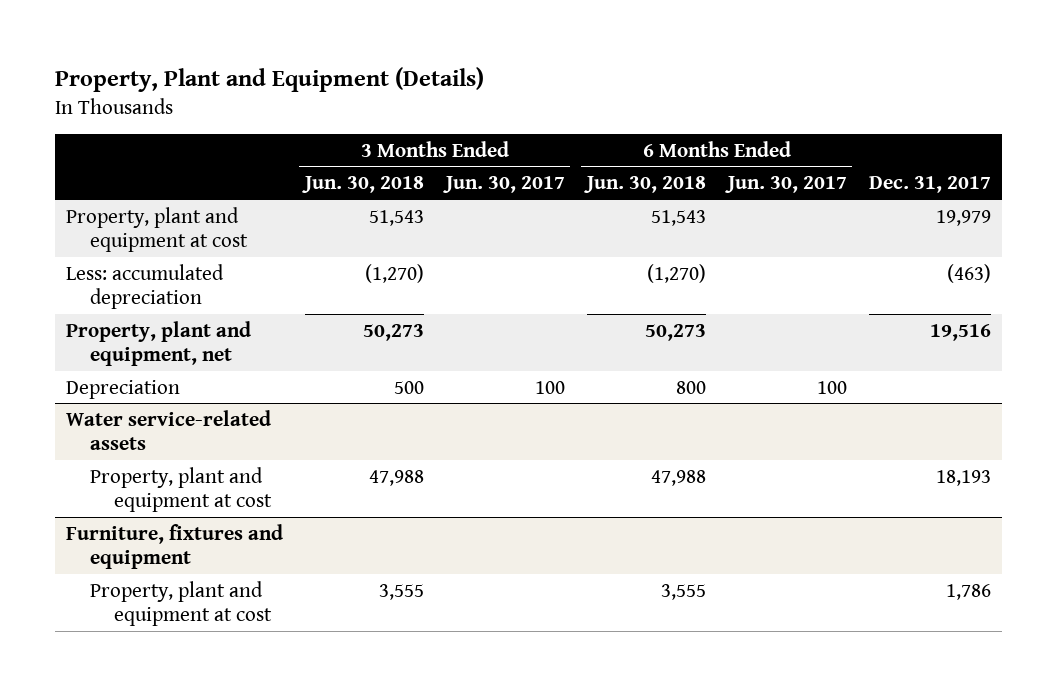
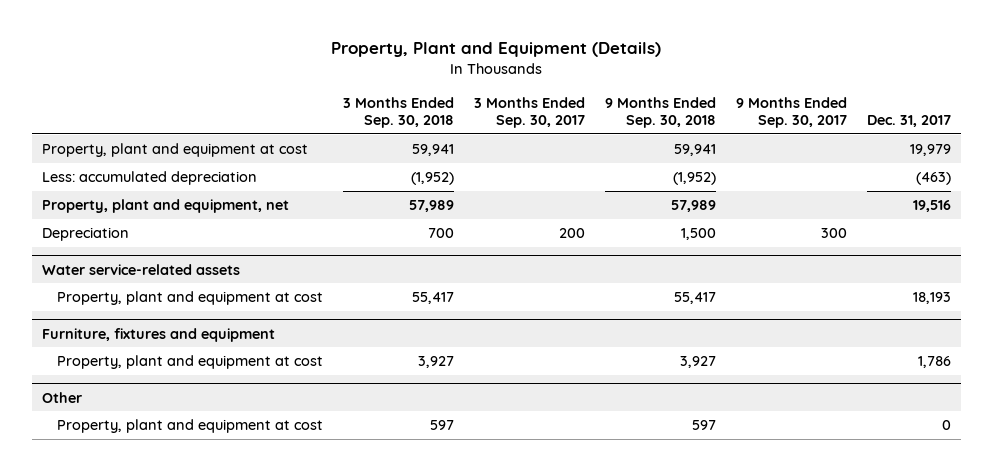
- | 3 Months Ended Jun. 30, 2018 | 3 Months Ended Jun. 30, 2017 | 6 Months Ended Jun. 30, 2018 | 6 Months Ended Jun. 30, 2017 | Dec. 31, 2017
+ | 3 Months Ended Sep. 30, 2018 | 3 Months Ended Sep. 30, 2017 | 9 Months Ended Sep. 30, 2018 | 9 Months Ended Sep. 30, 2017 | Dec. 31, 2017
+ Other
+ Property, plant and equipment at cost | 597 | | 597 | | 0

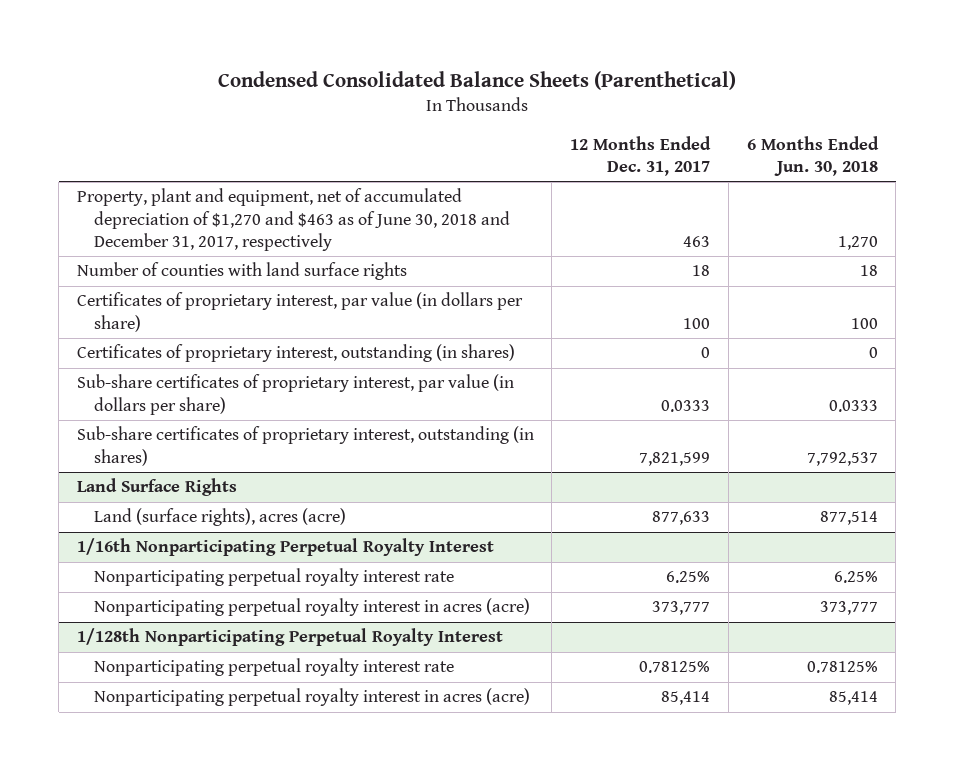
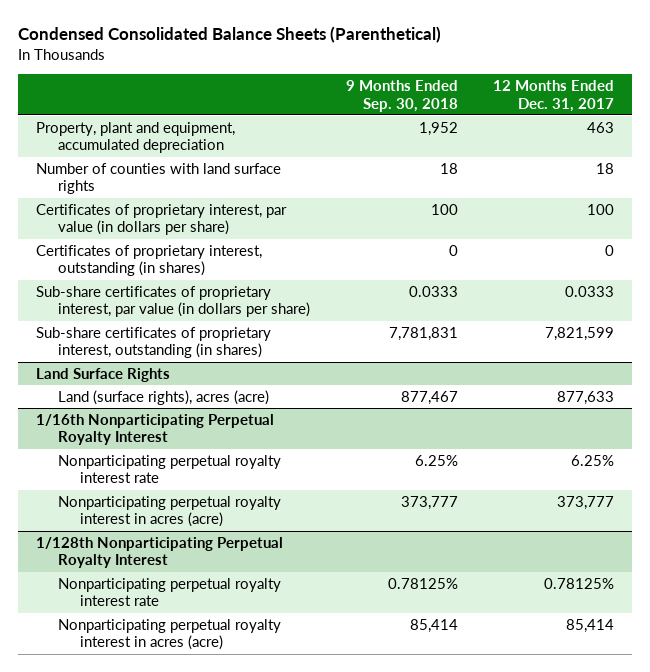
- | 12 Months Ended Dec. 31, 2017 | 6 Months Ended Jun. 30, 2018
+ | 9 Months Ended Sep. 30, 2018 | 12 Months Ended Dec. 31, 2017
- Property, plant and equipment, net of accumulated depreciation of $1,270 and $463 as of June 30, 2018 and December 31, 2017, respectively | 463 | 1,270
+ Property, plant and equipment, accumulated depreciation | 1,952 | 463

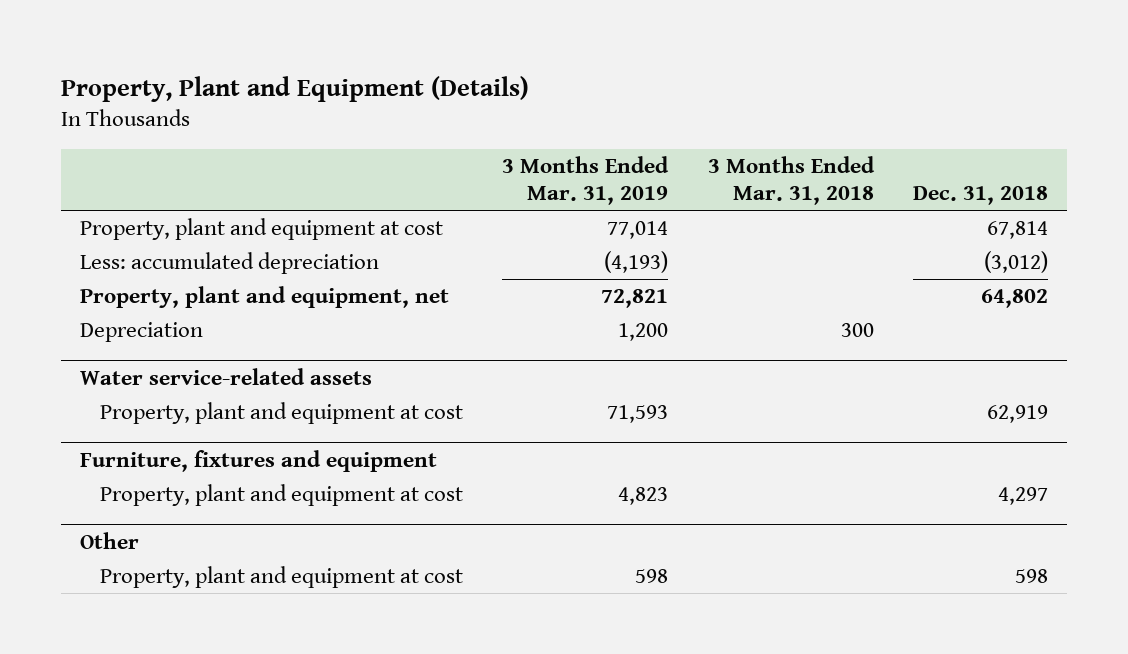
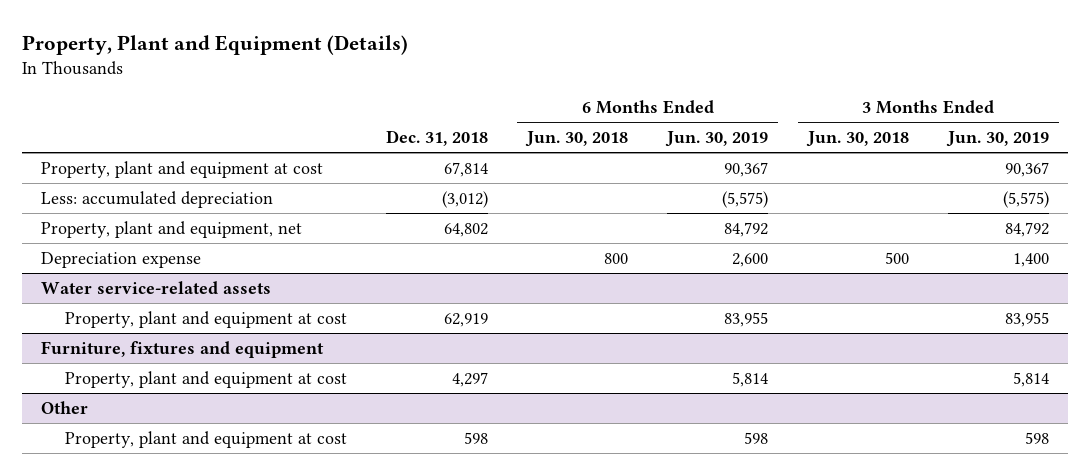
- | 3 Months Ended Mar. 31, 2019 | 3 Months Ended Mar. 31, 2018 | Dec. 31, 2018
+ | Dec. 31, 2018 | 6 Months Ended Jun. 30, 2018 | 6 Months Ended Jun. 30, 2019 | 3 Months Ended Jun. 30, 2018 | 3 Months Ended Jun. 30, 2019
- Depreciation | 1,200 | 300 |
+ Depreciation expense | | 800 | 2,600 | 500 | 1,400

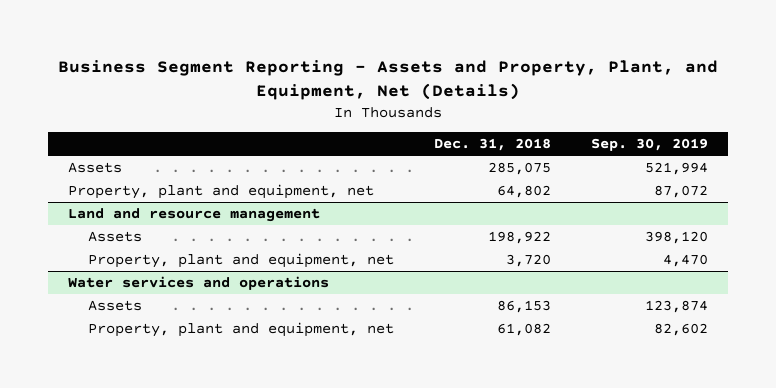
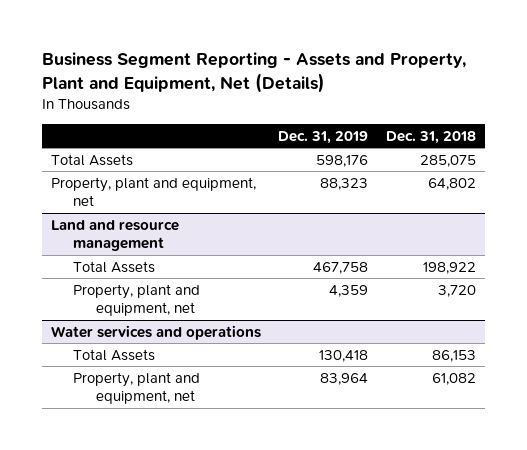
- Business Segment Reporting - Assets and Property, Plant, and Equipment, Net (Details)
+ Business Segment Reporting - Assets and Property, Plant and Equipment, Net (Details)
- | Dec. 31, 2018 | Sep. 30, 2019
+ | Dec. 31, 2019 | Dec. 31, 2018
- Assets | 285,075 | 521,994
+ Total Assets | 598,176 | 285,075
@ Land and resource management
- Assets | 198,922 | 398,120
+ Total Assets | 467,758 | 198,922
@ Water services and operations
- Assets | 86,153 | 123,874
+ Total Assets | 130,418 | 86,153

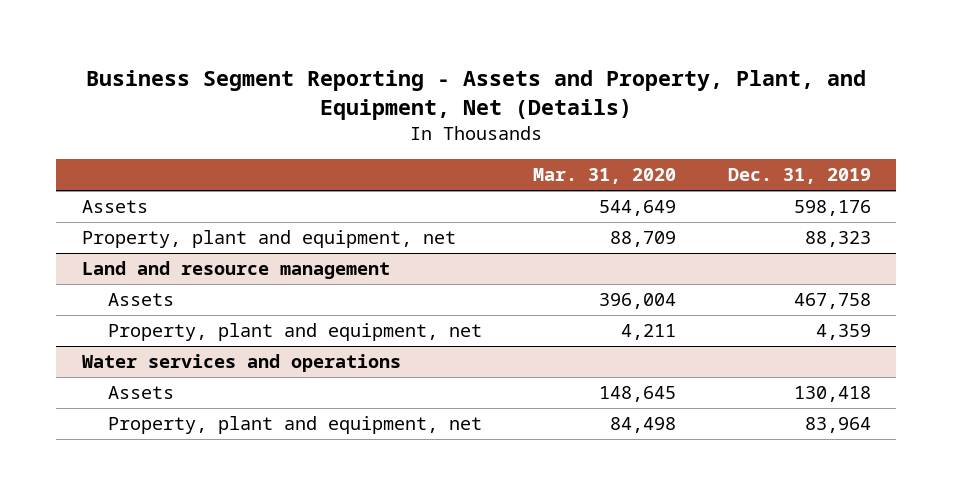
- Business Segment Reporting - Assets and Property, Plant and Equipment, Net (Details)
+ Business Segment Reporting - Assets and Property, Plant, and Equipment, Net (Details)
- | Dec. 31, 2019 | Dec. 31, 2018
+ | Mar. 31, 2020 | Dec. 31, 2019
- Total Assets | 598,176 | 285,075
+ Assets | 544,649 | 598,176
@ Land and resource management
- Total Assets | 467,758 | 198,922
+ Assets | 396,004 | 467,758
@ Water services and operations
- Total Assets | 130,418 | 86,153
+ Assets | 148,645 | 130,418

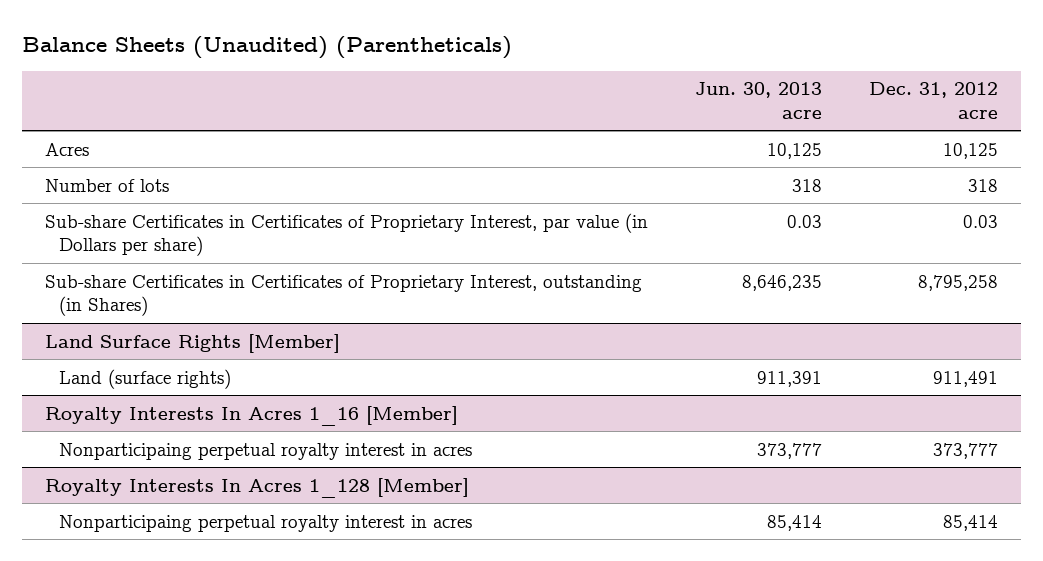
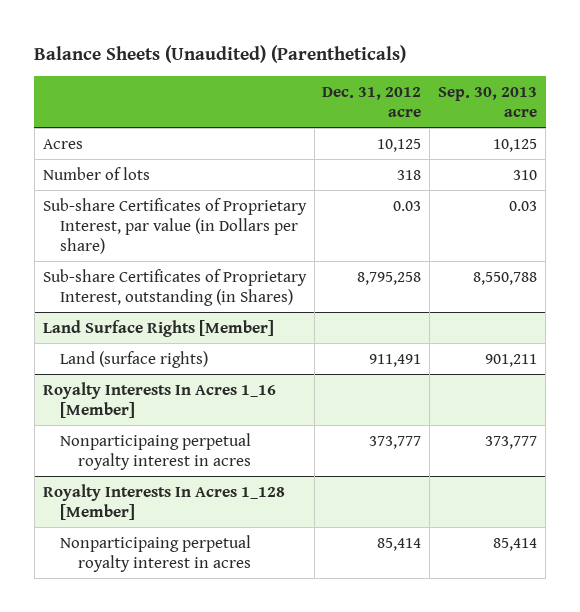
- | Jun. 30, 2013 acre | Dec. 31, 2012 acre
+ | Dec. 31, 2012 acre | Sep. 30, 2013 acre
- Sub-share Certificates in Certificates of Proprietary Interest, par value (in Dollars per share) | 0.03 | 0.03
- Sub-share Certificates in Certificates of Proprietary Interest, outstanding (in Shares) | 8,646,235 | 8,795,258
+ Sub-share Certificates of Proprietary Interest, par value (in Dollars per share) | 0.03 | 0.03
+ Sub-share Certificates of Proprietary Interest, outstanding (in Shares) | 8,795,258 | 8,550,788

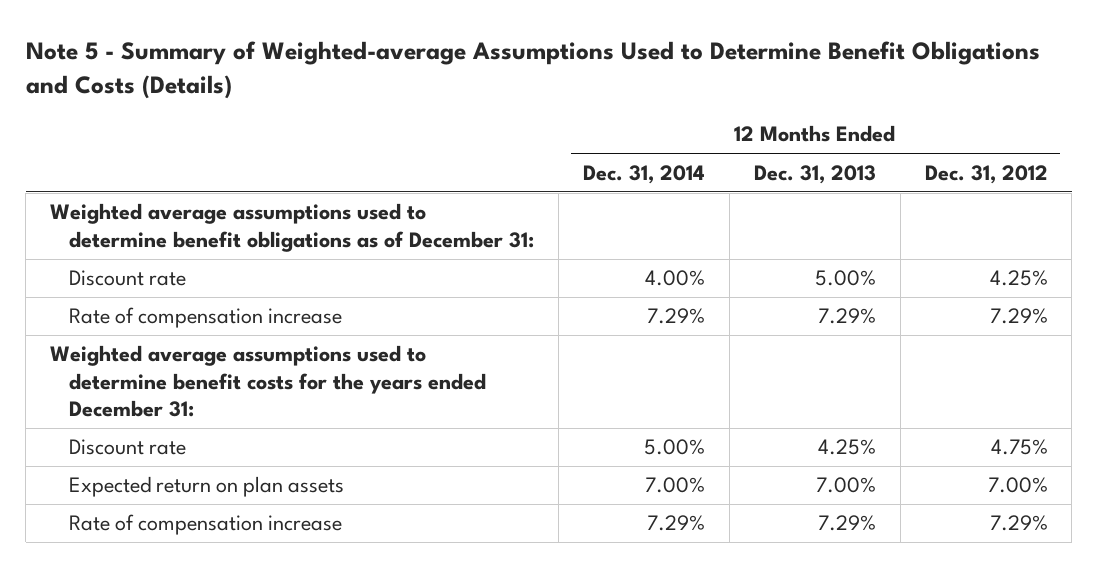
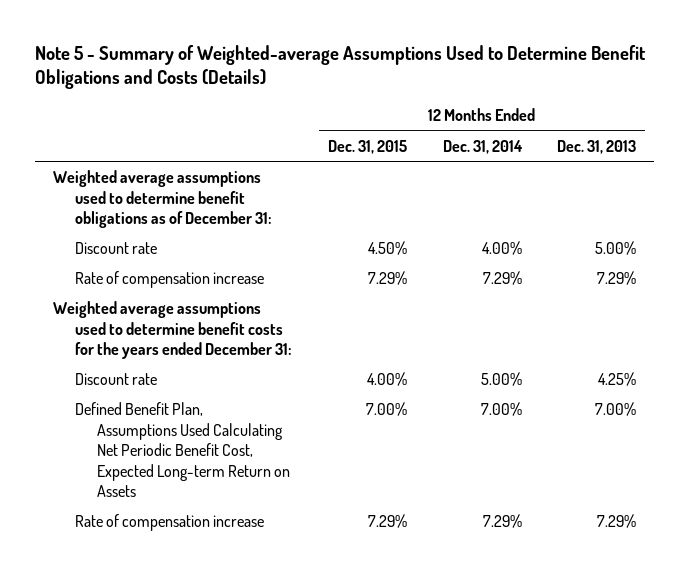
- | 12 Months Ended Dec. 31, 2014 | 12 Months Ended Dec. 31, 2013 | 12 Months Ended Dec. 31, 2012
+ | 12 Months Ended Dec. 31, 2015 | 12 Months Ended Dec. 31, 2014 | 12 Months Ended Dec. 31, 2013
- Expected return on plan assets | 7.00% | 7.00% | 7.00%
+ Defined Benefit Plan, Assumptions Used Calculating Net Periodic Benefit Cost, Expected Long-term Return on Assets | 7.00% | 7.00% | 7.00%

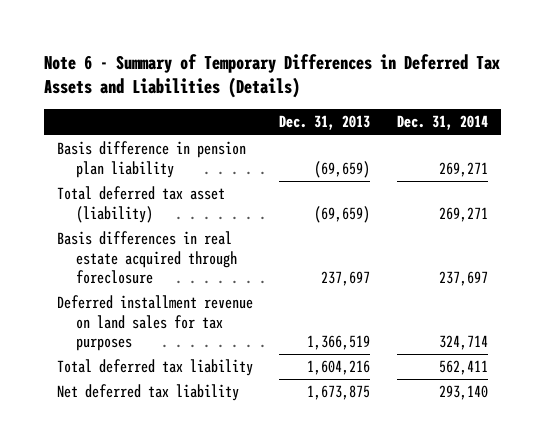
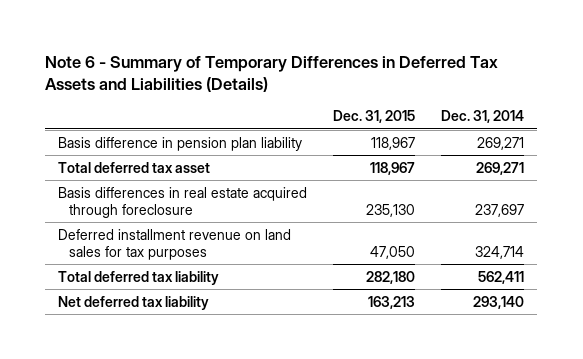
- | Dec. 31, 2013 | Dec. 31, 2014
+ | Dec. 31, 2015 | Dec. 31, 2014
- Total deferred tax asset (liability) | (69,659) | 269,271
+ Total deferred tax asset | 118,967 | 269,271

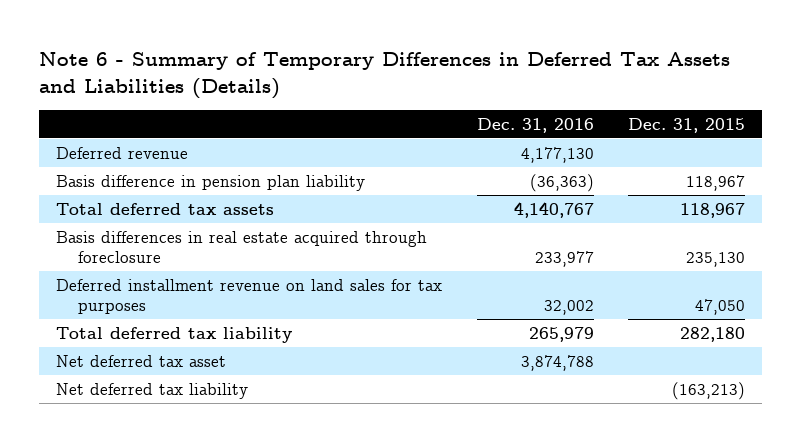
- | Dec. 31, 2015 | Dec. 31, 2014
+ | Dec. 31, 2016 | Dec. 31, 2015
+ Deferred revenue | 4,177,130 |
- Total deferred tax asset | 118,967 | 269,271
+ Total deferred tax assets | 4,140,767 | 118,967
- Net deferred tax liability | 163,213 | 293,140
+ Net deferred tax asset | 3,874,788 |
+ Net deferred tax liability | | (163,213)

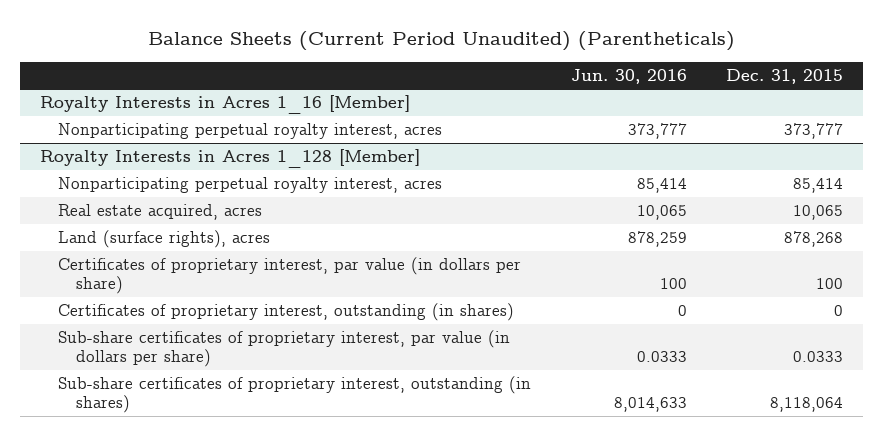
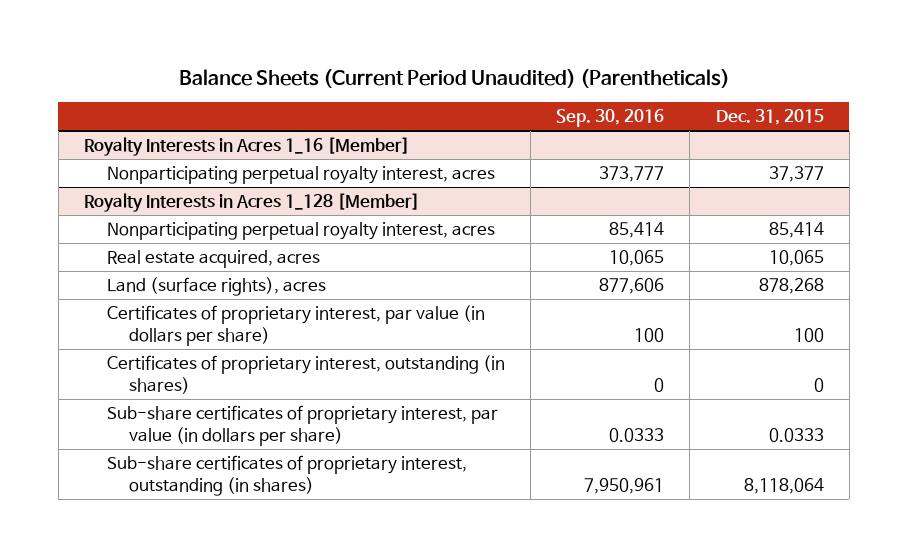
- | Jun. 30, 2016 | Dec. 31, 2015
+ | Sep. 30, 2016 | Dec. 31, 2015
@ Royalty Interests in Acres 1_16 [Member]
- Nonparticipating perpetual royalty interest, acres | 373,777 | 373,777
+ Nonparticipating perpetual royalty interest, acres | 373,777 | 37,377

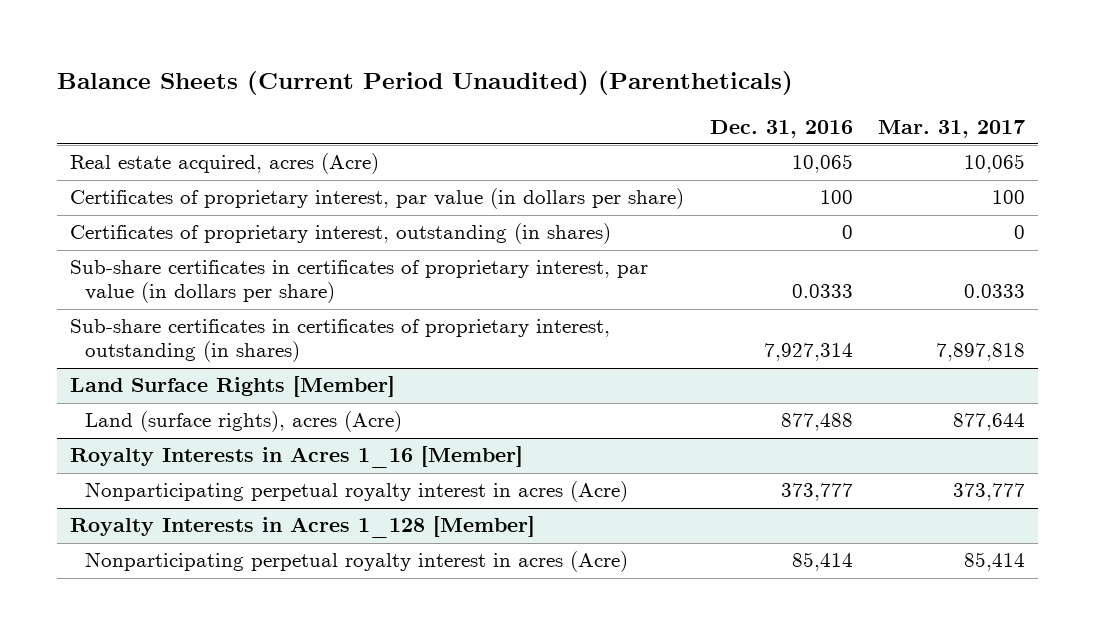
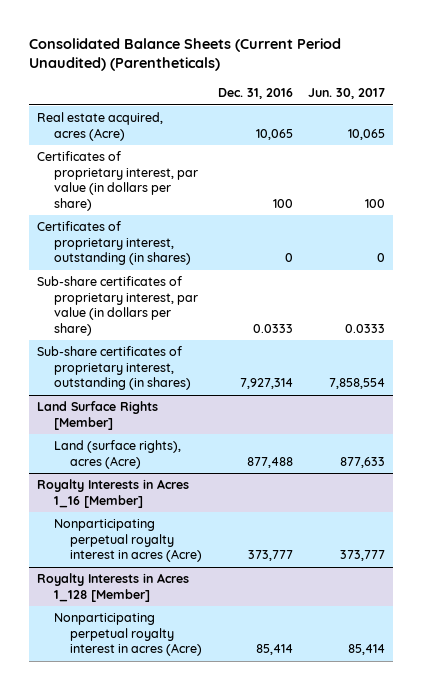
- Balance Sheets (Current Period Unaudited) (Parentheticals)
+ Consolidated Balance Sheets (Current Period Unaudited) (Parentheticals)
- | Dec. 31, 2016 | Mar. 31, 2017
+ | Dec. 31, 2016 | Jun. 30, 2017
- Sub-share certificates in certificates of proprietary interest, par value (in dollars per share) | 0.0333 | 0.0333
- Sub-share certificates in certificates of proprietary interest, outstanding (in shares) | 7,927,314 | 7,897,818
+ Sub-share certificates of proprietary interest, par value (in dollars per share) | 0.0333 | 0.0333
+ Sub-share certificates of proprietary interest, outstanding (in shares) | 7,927,314 | 7,858,554

